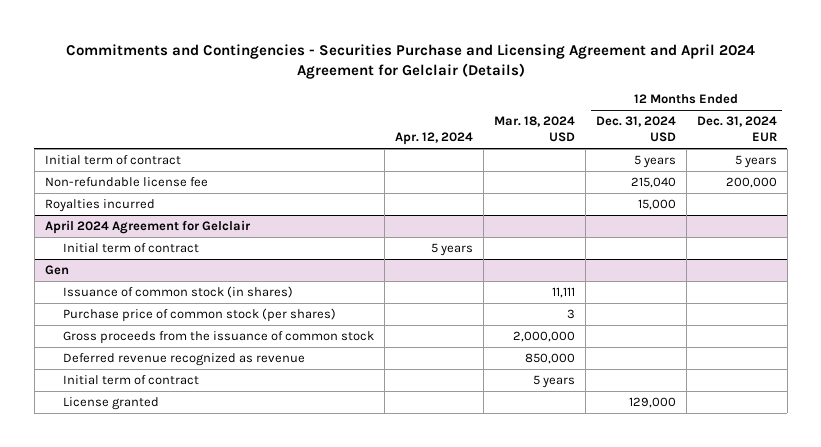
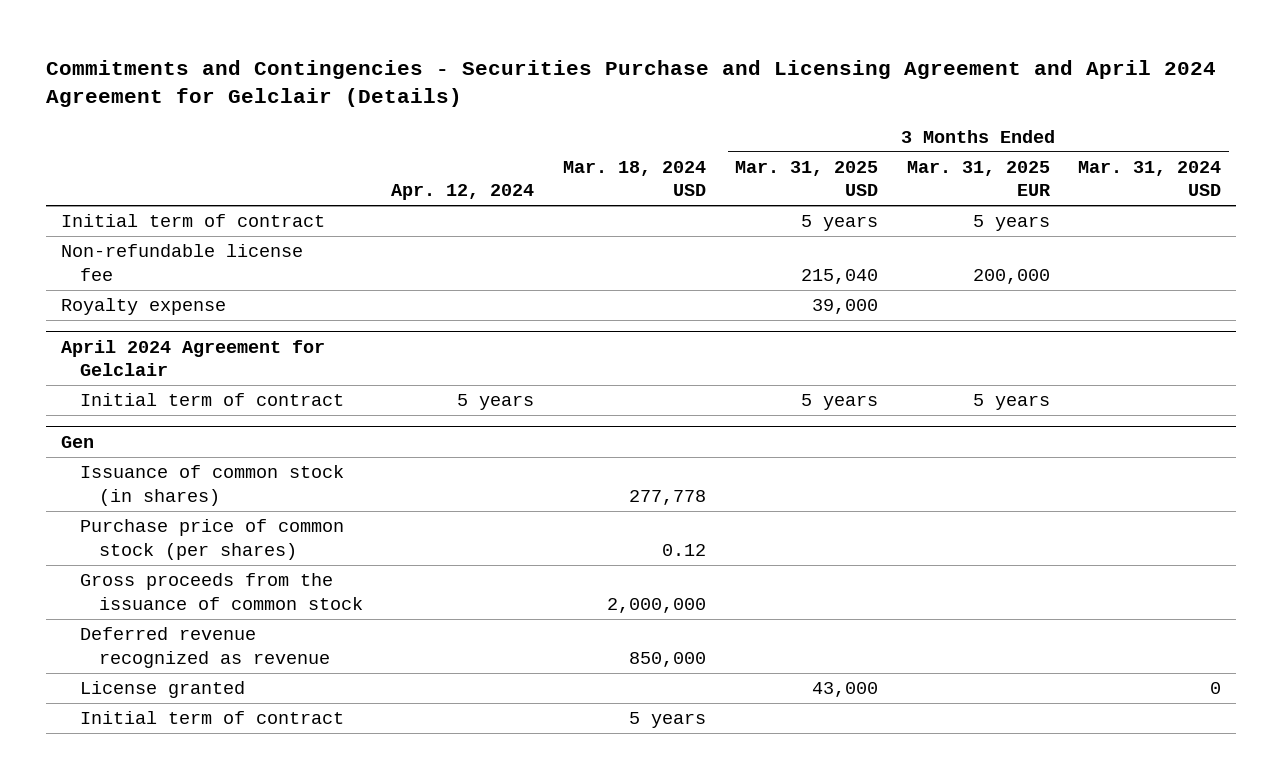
- | Apr. 12, 2024 | Mar. 18, 2024 USD | 12 Months Ended Dec. 31, 2024 USD | 12 Months Ended Dec. 31, 2024 EUR
+ | Apr. 12, 2024 | Mar. 18, 2024 USD | 3 Months Ended Mar. 31, 2025 USD | 3 Months Ended Mar. 31, 2025 EUR | 3 Months Ended Mar. 31, 2024 USD
- Royalties incurred | | | 15,000 |
+ Royalty expense | | | 39,000 | |
@ Gen
- Issuance of common stock (in shares) | | 11,111 | |
- Purchase price of common stock (per shares) | | 3 | |
+ Issuance of common stock (in shares) | | 277,778 | | |
+ Purchase price of common stock (per shares) | | 0.12 | | |
moved down: Initial term of contract | | 5 years | | |

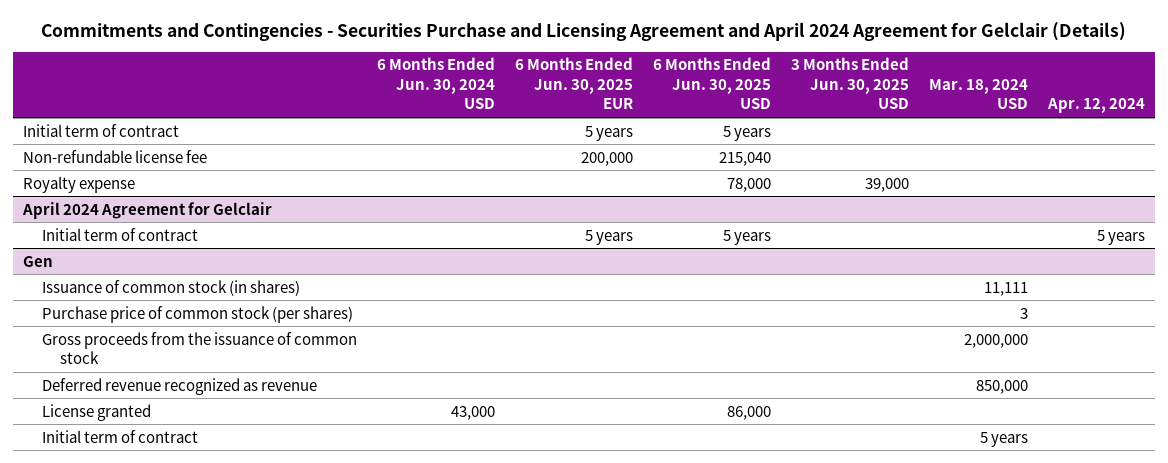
- | Apr. 12, 2024 | Mar. 18, 2024 USD | 3 Months Ended Mar. 31, 2025 USD | 3 Months Ended Mar. 31, 2025 EUR | 3 Months Ended Mar. 31, 2024 USD
+ | 6 Months Ended Jun. 30, 2024 USD | 6 Months Ended Jun. 30, 2025 EUR | 6 Months Ended Jun. 30, 2025 USD | 3 Months Ended Jun. 30, 2025 USD | Mar. 18, 2024 USD | Apr. 12, 2024
@ Gen
- Issuance of common stock (in shares) | | 277,778 | | |
- Purchase price of common stock (per shares) | | 0.12 | | |
+ Issuance of common stock (in shares) | | | | | 11,111 |
+ Purchase price of common stock (per shares) | | | | | 3 |

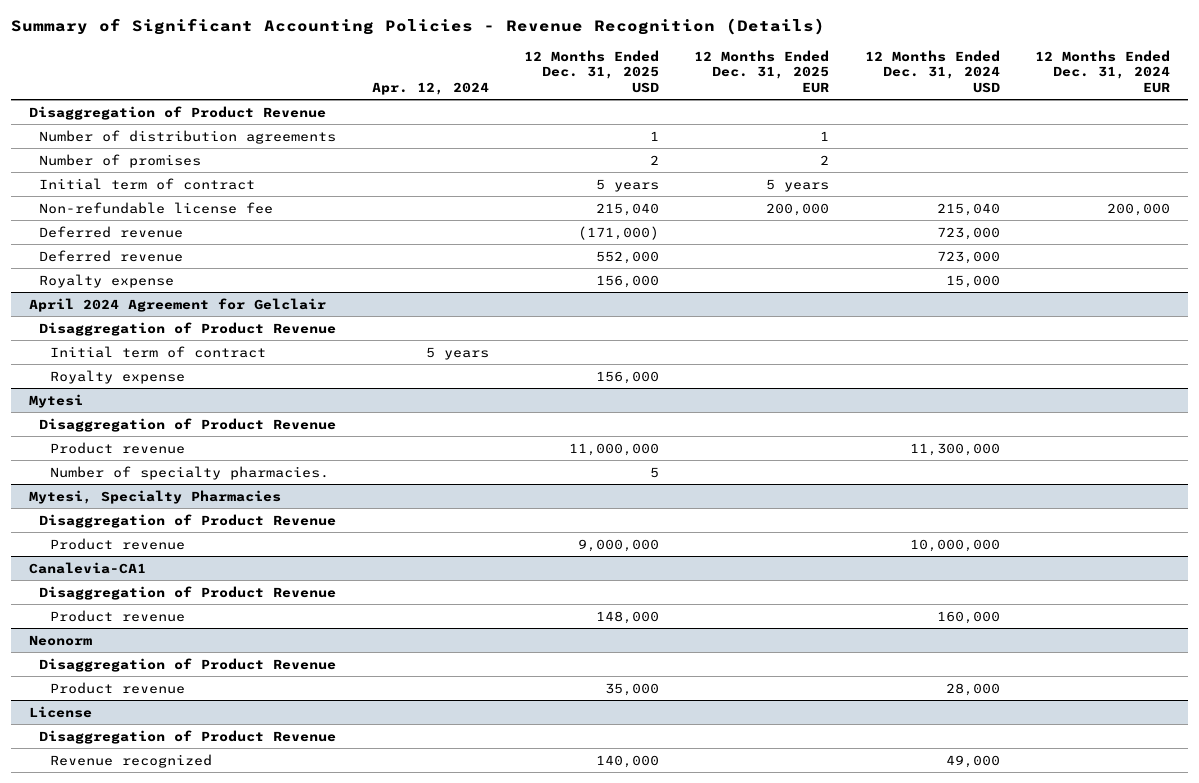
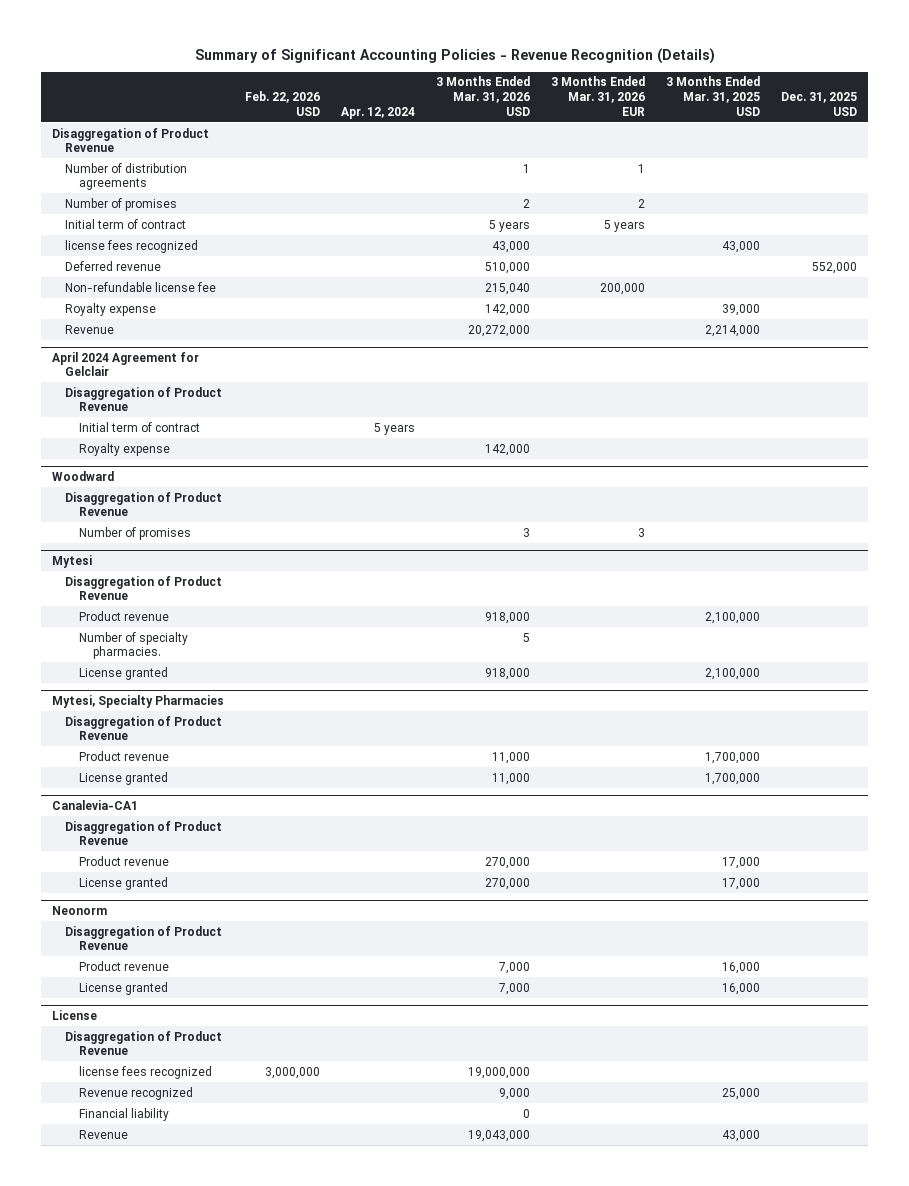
- | Apr. 12, 2024 | 12 Months Ended Dec. 31, 2025 USD | 12 Months Ended Dec. 31, 2025 EUR | 12 Months Ended Dec. 31, 2024 USD | 12 Months Ended Dec. 31, 2024 EUR
+ | Feb. 22, 2026 USD | Apr. 12, 2024 | 3 Months Ended Mar. 31, 2026 USD | 3 Months Ended Mar. 31, 2026 EUR | 3 Months Ended Mar. 31, 2025 USD | Dec. 31, 2025 USD
- Deferred revenue | | (171,000) | | 723,000 |
+ license fees recognized | | | 43,000 | | 43,000 |
moved down: Non-refundable license fee | | | 215,040 | 200,000 | |
+ Revenue | | | 20,272,000 | | 2,214,000 |
+ Woodward
+ Disaggregation of Product Revenue
+ Number of promises | | | 3 | 3 | |
@ Mytesi
+ License granted | | | 918,000 | | 2,100,000 |
@ Mytesi, Specialty Pharmacies
+ License granted | | | 11,000 | | 1,700,000 |
@ Canalevia-CA1
+ License granted | | | 270,000 | | 17,000 |
@ Neonorm
+ License granted | | | 7,000 | | 16,000 |
@ License
+ license fees recognized | 3,000,000 | | 19,000,000 | | |
+ Financial liability | | | 0 | | |
+ Revenue | | | 19,043,000 | | 43,000 |

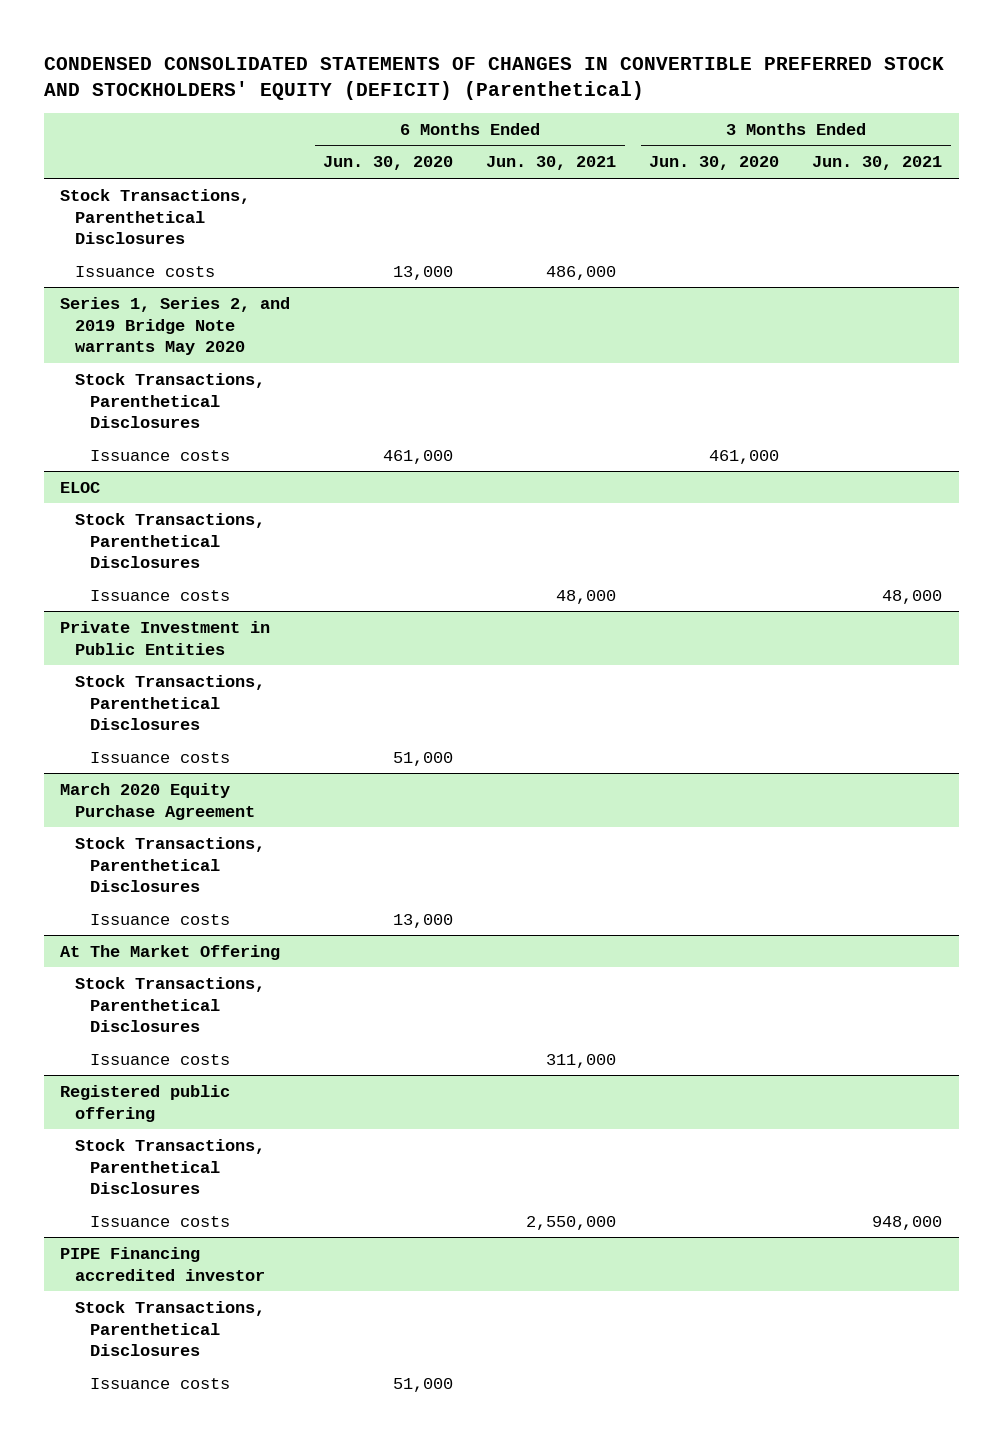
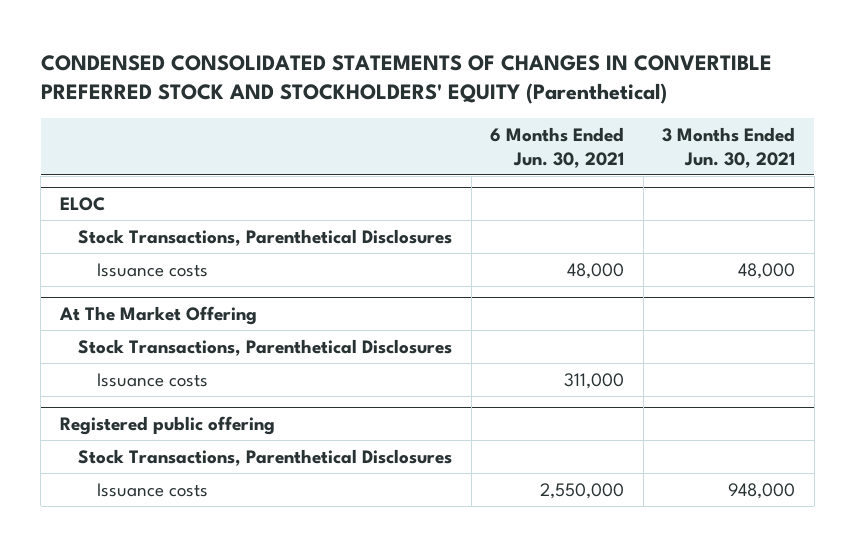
- CONDENSED CONSOLIDATED STATEMENTS OF CHANGES IN CONVERTIBLE PREFERRED STOCK AND STOCKHOLDERS' EQUITY (DEFICIT) (Parenthetical)
+ CONDENSED CONSOLIDATED STATEMENTS OF CHANGES IN CONVERTIBLE PREFERRED STOCK AND STOCKHOLDERS' EQUITY (Parenthetical)
- | 6 Months Ended Jun. 30, 2020 | 6 Months Ended Jun. 30, 2021 | 3 Months Ended Jun. 30, 2020 | 3 Months Ended Jun. 30, 2021
+ | 6 Months Ended Jun. 30, 2021 | 3 Months Ended Jun. 30, 2021
- Stock Transactions, Parenthetical Disclosures
- Issuance costs | 13,000 | 486,000 | |
- Series 1, Series 2, and 2019 Bridge Note warrants May 2020
- Stock Transactions, Parenthetical Disclosures
- Issuance costs | 461,000 | | 461,000 |
- Private Investment in Public Entities
- Stock Transactions, Parenthetical Disclosures
- Issuance costs | 51,000 | | |
- March 2020 Equity Purchase Agreement
- Stock Transactions, Parenthetical Disclosures
- Issuance costs | 13,000 | | |
- PIPE Financing accredited investor
- Stock Transactions, Parenthetical Disclosures
- Issuance costs | 51,000 | | |

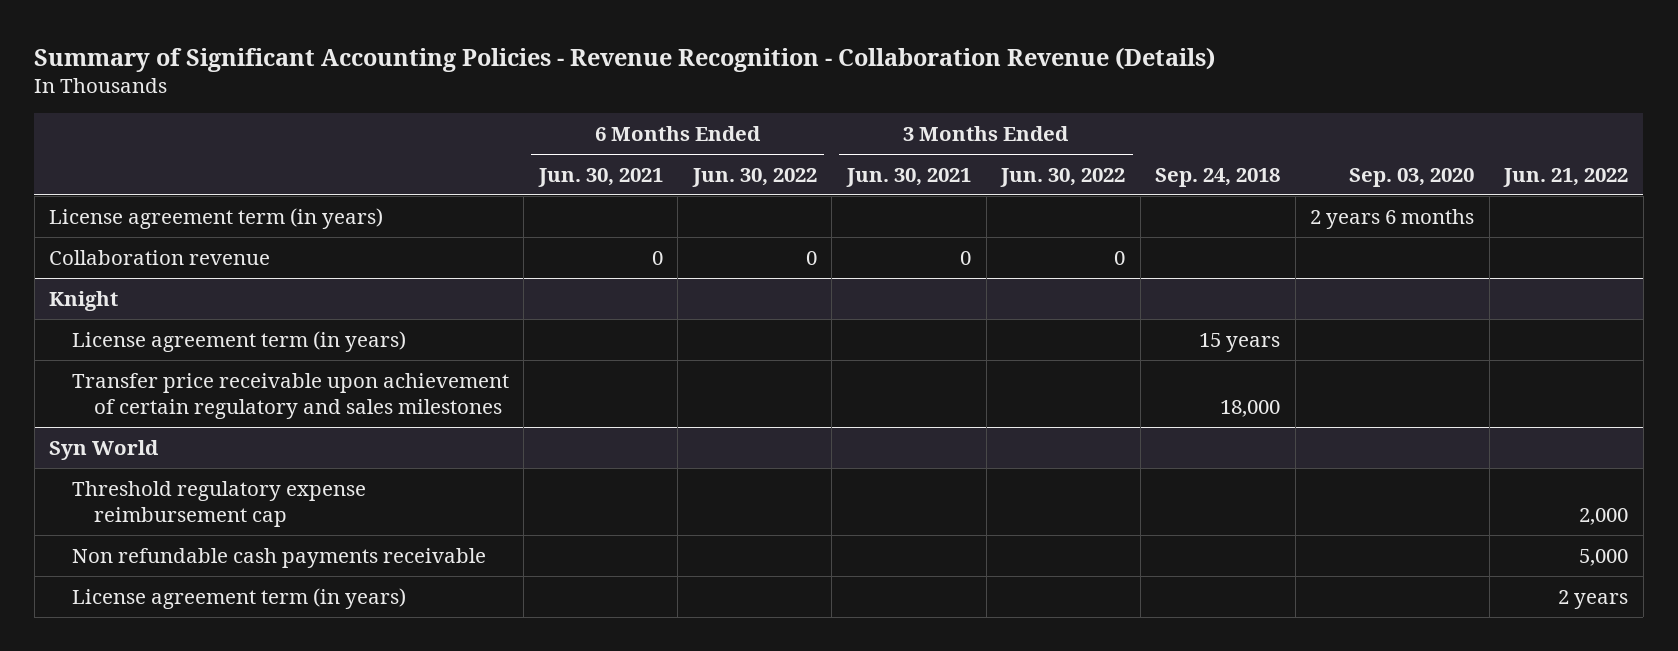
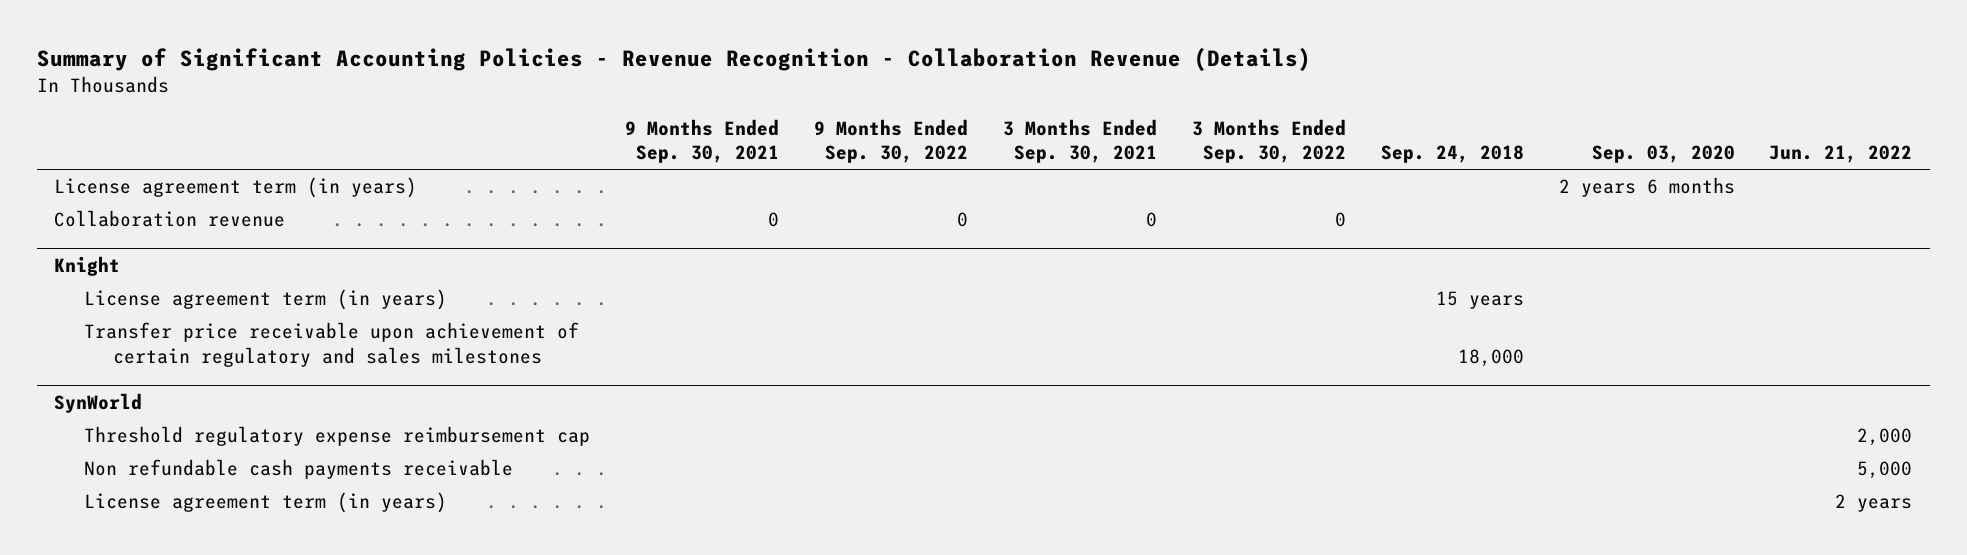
- | 6 Months Ended Jun. 30, 2021 | 6 Months Ended Jun. 30, 2022 | 3 Months Ended Jun. 30, 2021 | 3 Months Ended Jun. 30, 2022 | Sep. 24, 2018 | Sep. 03, 2020 | Jun. 21, 2022
+ | 9 Months Ended Sep. 30, 2021 | 9 Months Ended Sep. 30, 2022 | 3 Months Ended Sep. 30, 2021 | 3 Months Ended Sep. 30, 2022 | Sep. 24, 2018 | Sep. 03, 2020 | Jun. 21, 2022
- Syn World
+ SynWorld

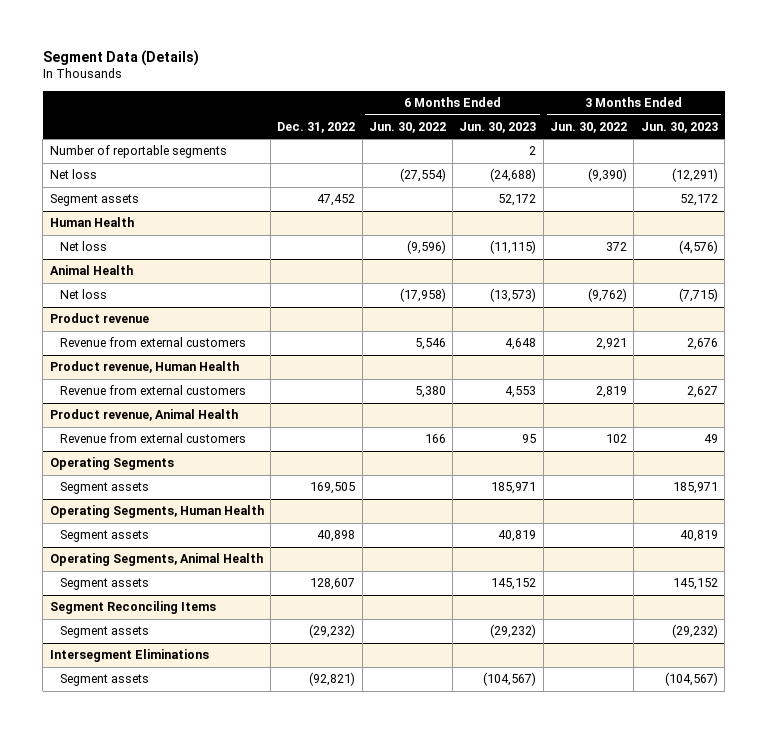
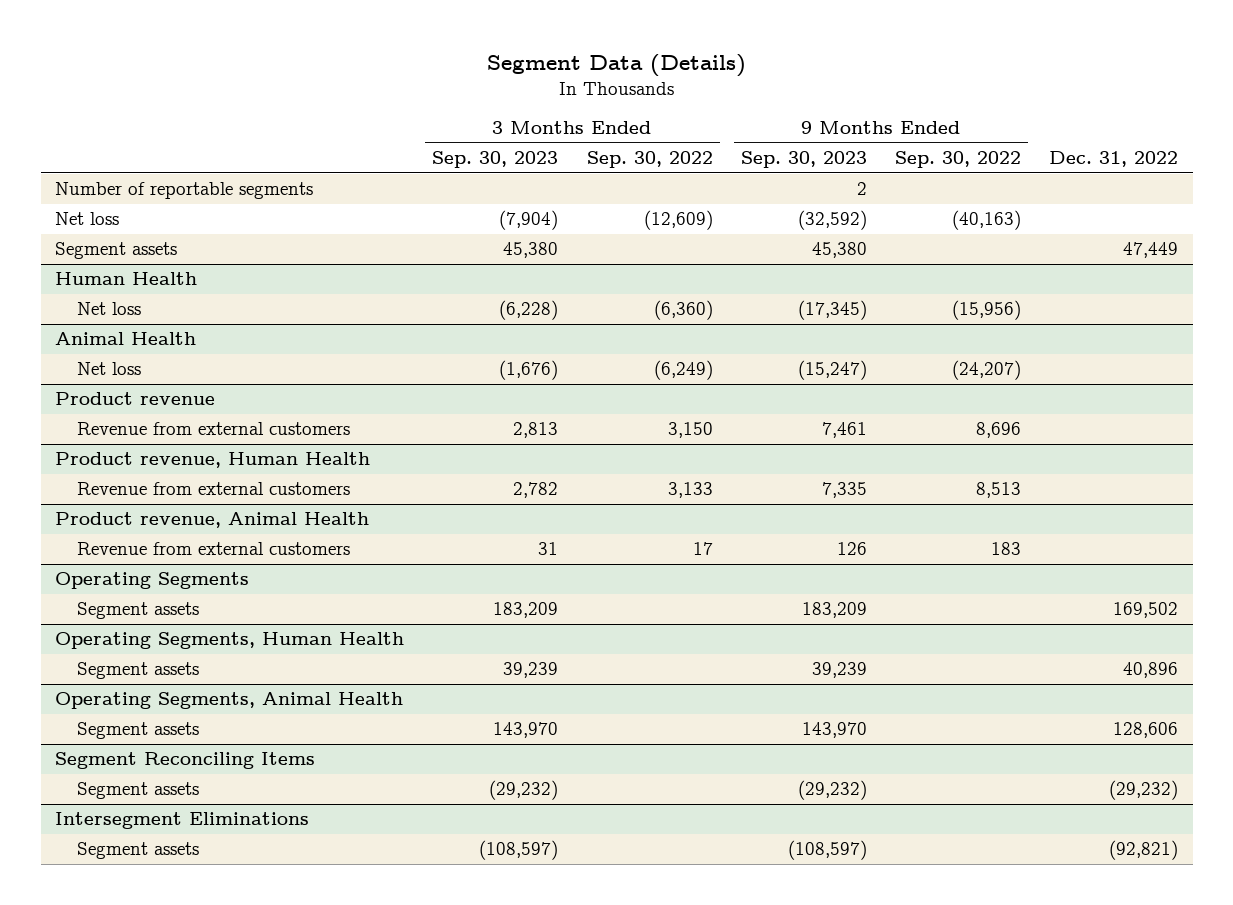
- | Dec. 31, 2022 | 6 Months Ended Jun. 30, 2022 | 6 Months Ended Jun. 30, 2023 | 3 Months Ended Jun. 30, 2022 | 3 Months Ended Jun. 30, 2023
+ | 3 Months Ended Sep. 30, 2023 | 3 Months Ended Sep. 30, 2022 | 9 Months Ended Sep. 30, 2023 | 9 Months Ended Sep. 30, 2022 | Dec. 31, 2022
- Segment assets | 47,452 | | 52,172 | | 52,172
+ Segment assets | 45,380 | | 45,380 | | 47,449
@ Operating Segments
- Segment assets | 169,505 | | 185,971 | | 185,971
+ Segment assets | 183,209 | | 183,209 | | 169,502
@ Operating Segments, Human Health
- Segment assets | 40,898 | | 40,819 | | 40,819
+ Segment assets | 39,239 | | 39,239 | | 40,896
@ Operating Segments, Animal Health
- Segment assets | 128,607 | | 145,152 | | 145,152
+ Segment assets | 143,970 | | 143,970 | | 128,606

